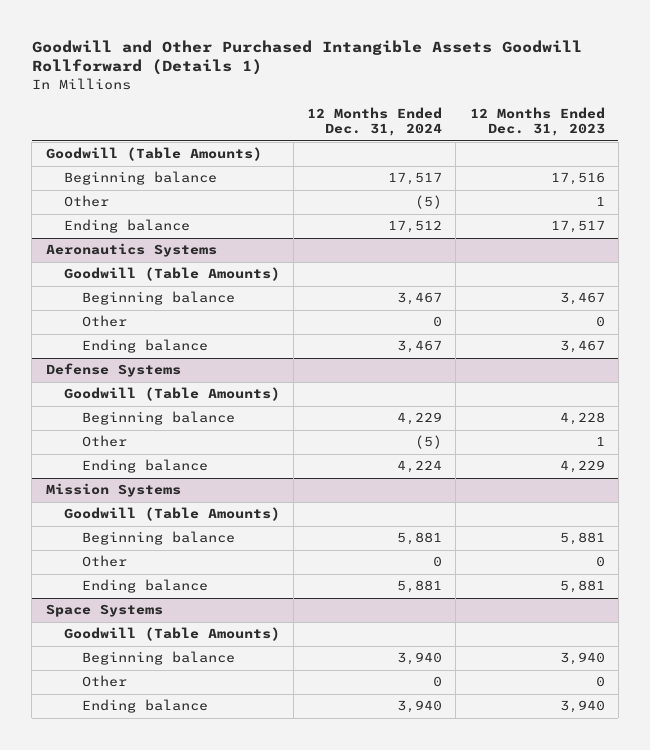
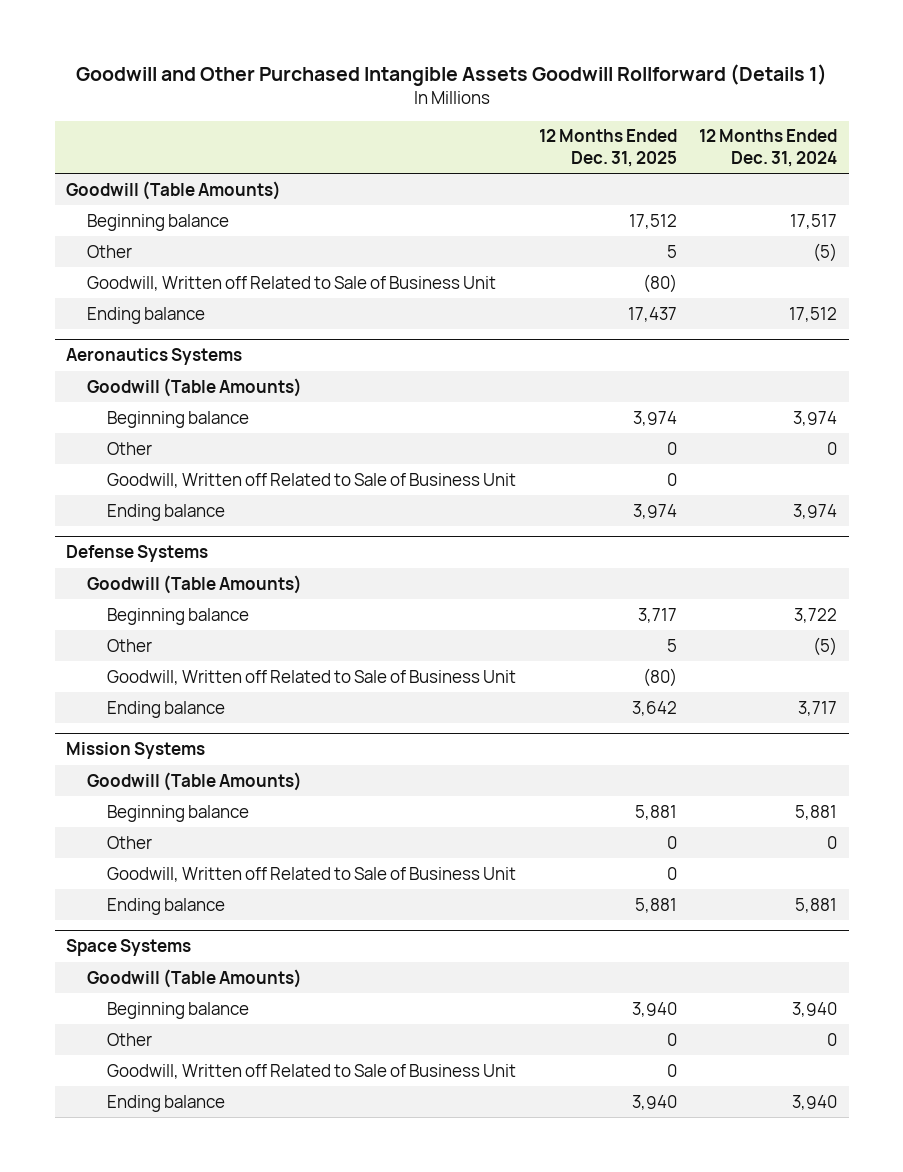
- | 12 Months Ended Dec. 31, 2024 | 12 Months Ended Dec. 31, 2023
+ | 12 Months Ended Dec. 31, 2025 | 12 Months Ended Dec. 31, 2024
+ Goodwill, Written off Related to Sale of Business Unit | (80) |
@ Aeronautics Systems
- Beginning balance | 3,467 | 3,467
+ Beginning balance | 3,974 | 3,974
- Ending balance | 3,467 | 3,467
+ Goodwill, Written off Related to Sale of Business Unit | 0 |
+ Ending balance | 3,974 | 3,974
@ Defense Systems
- Beginning balance | 4,229 | 4,228
+ Beginning balance | 3,717 | 3,722
- Ending balance | 4,224 | 4,229
+ Goodwill, Written off Related to Sale of Business Unit | (80) |
+ Ending balance | 3,642 | 3,717
@ Mission Systems
+ Goodwill, Written off Related to Sale of Business Unit | 0 |
@ Space Systems
+ Goodwill, Written off Related to Sale of Business Unit | 0 |

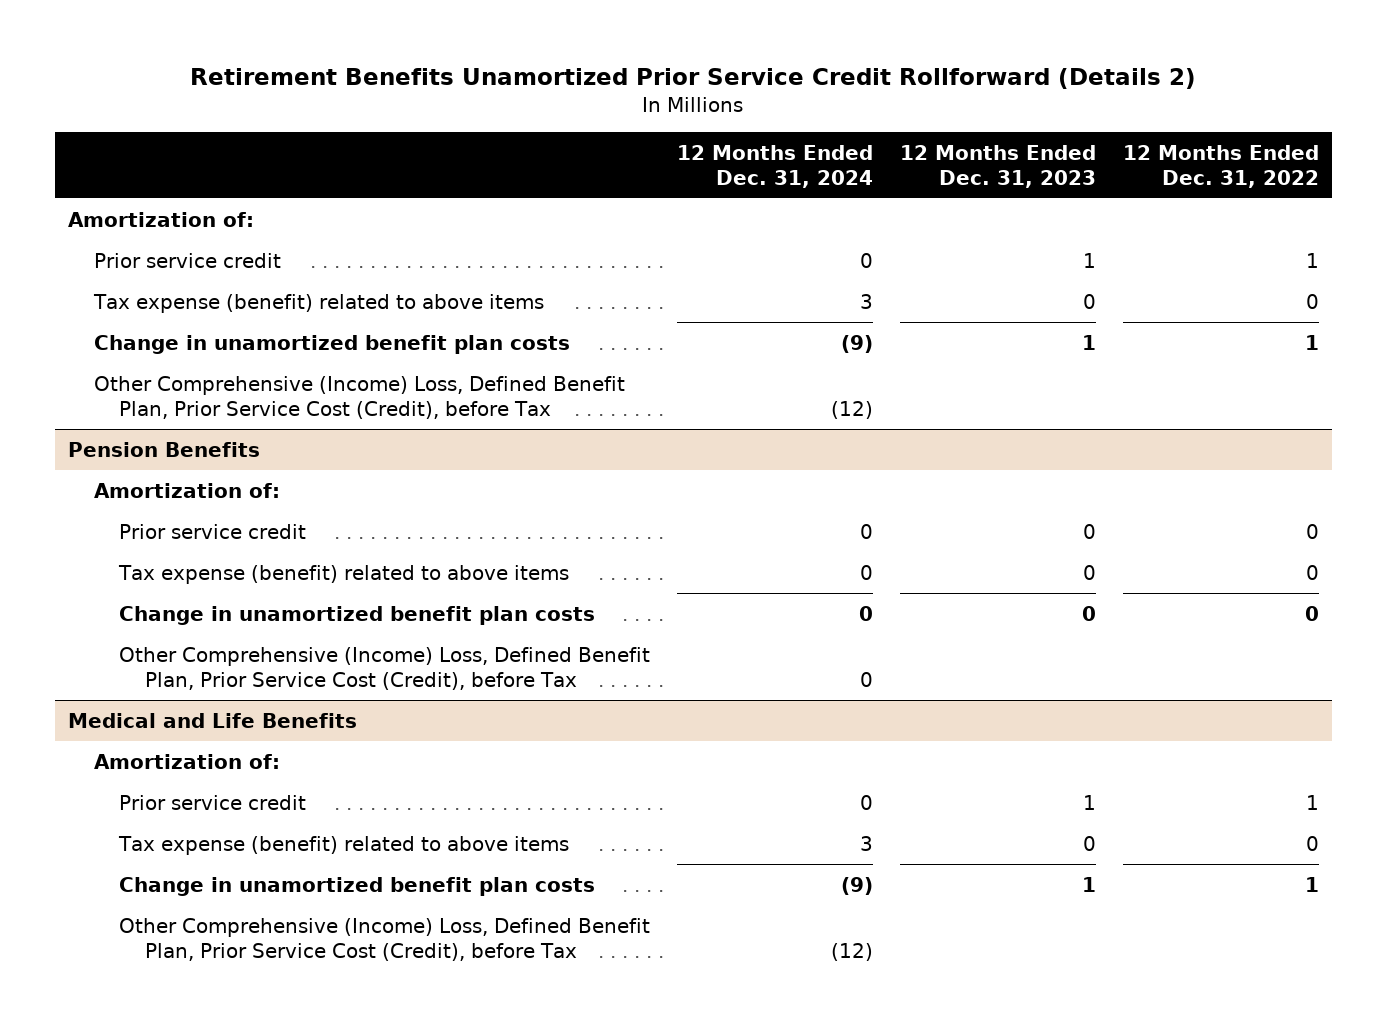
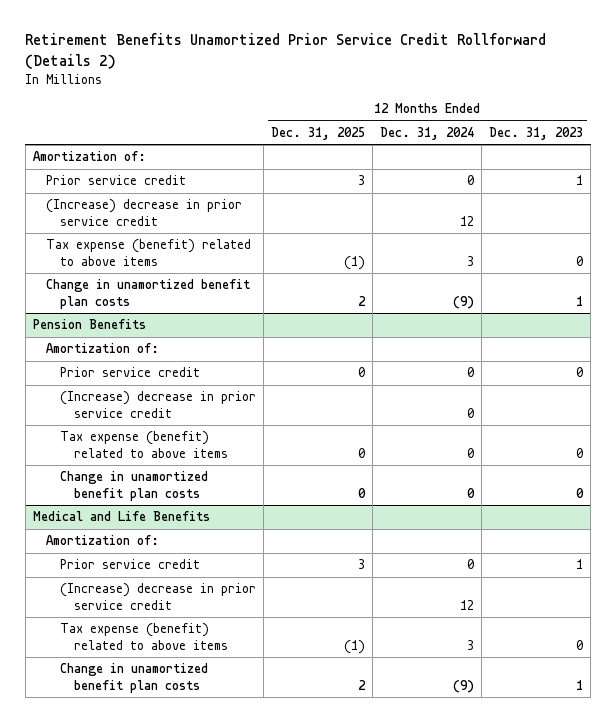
- | 12 Months Ended Dec. 31, 2024 | 12 Months Ended Dec. 31, 2023 | 12 Months Ended Dec. 31, 2022
+ | 12 Months Ended Dec. 31, 2025 | 12 Months Ended Dec. 31, 2024 | 12 Months Ended Dec. 31, 2023
+ (Increase) decrease in prior service credit | | 12 |
- Other Comprehensive (Income) Loss, Defined Benefit Plan, Prior Service Cost (Credit), before Tax | (12) | |
@ Pension Benefits
+ (Increase) decrease in prior service credit | | 0 |
- Other Comprehensive (Income) Loss, Defined Benefit Plan, Prior Service Cost (Credit), before Tax | 0 | |
@ Medical and Life Benefits
+ (Increase) decrease in prior service credit | | 12 |
- Other Comprehensive (Income) Loss, Defined Benefit Plan, Prior Service Cost (Credit), before Tax | (12) | |

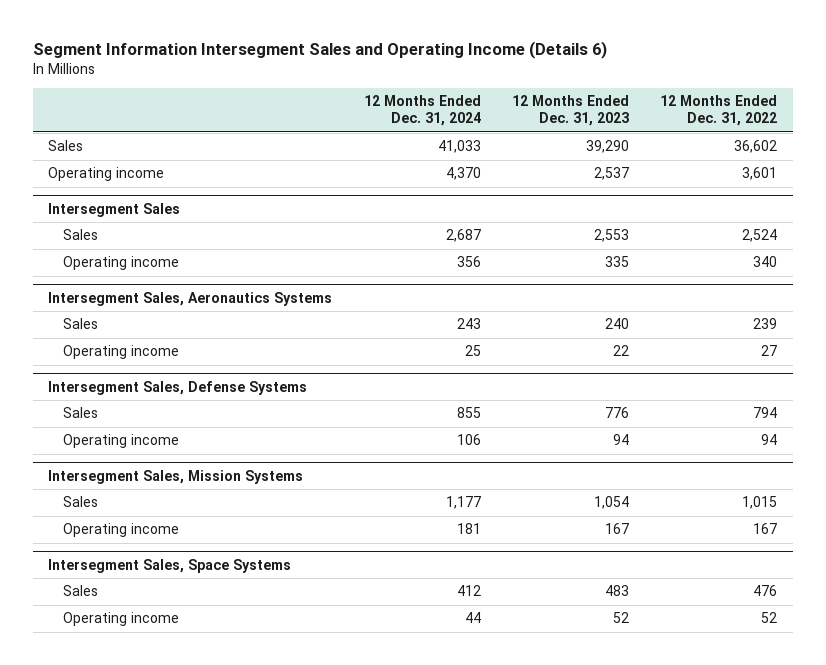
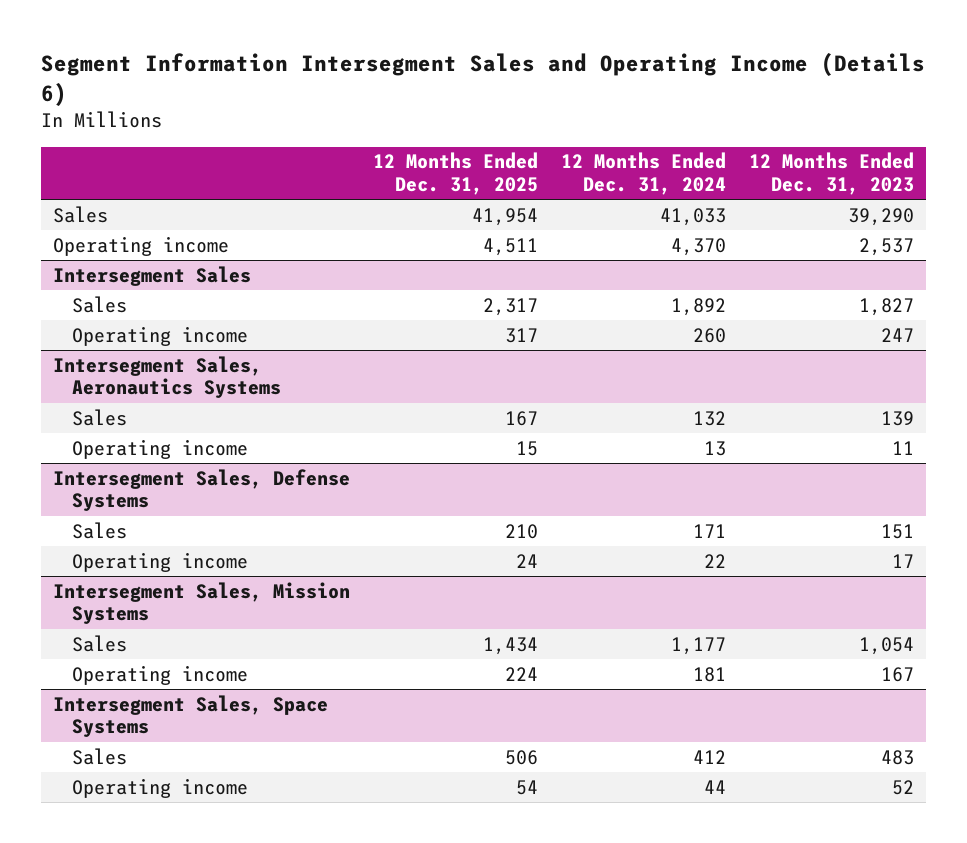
- | 12 Months Ended Dec. 31, 2024 | 12 Months Ended Dec. 31, 2023 | 12 Months Ended Dec. 31, 2022
+ | 12 Months Ended Dec. 31, 2025 | 12 Months Ended Dec. 31, 2024 | 12 Months Ended Dec. 31, 2023
@ Intersegment Sales
- Sales | 2,687 | 2,553 | 2,524
- Operating income | 356 | 335 | 340
+ Sales | 2,317 | 1,892 | 1,827
+ Operating income | 317 | 260 | 247
@ Intersegment Sales, Aeronautics Systems
- Sales | 243 | 240 | 239
- Operating income | 25 | 22 | 27
+ Sales | 167 | 132 | 139
+ Operating income | 15 | 13 | 11
@ Intersegment Sales, Defense Systems
- Sales | 855 | 776 | 794
- Operating income | 106 | 94 | 94
+ Sales | 210 | 171 | 151
+ Operating income | 24 | 22 | 17

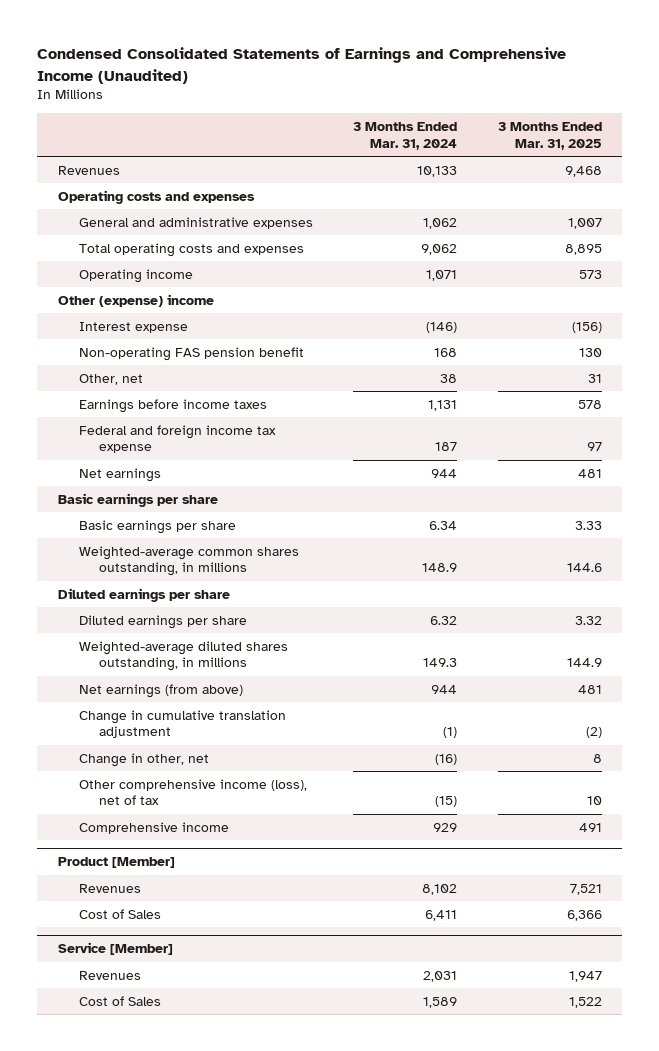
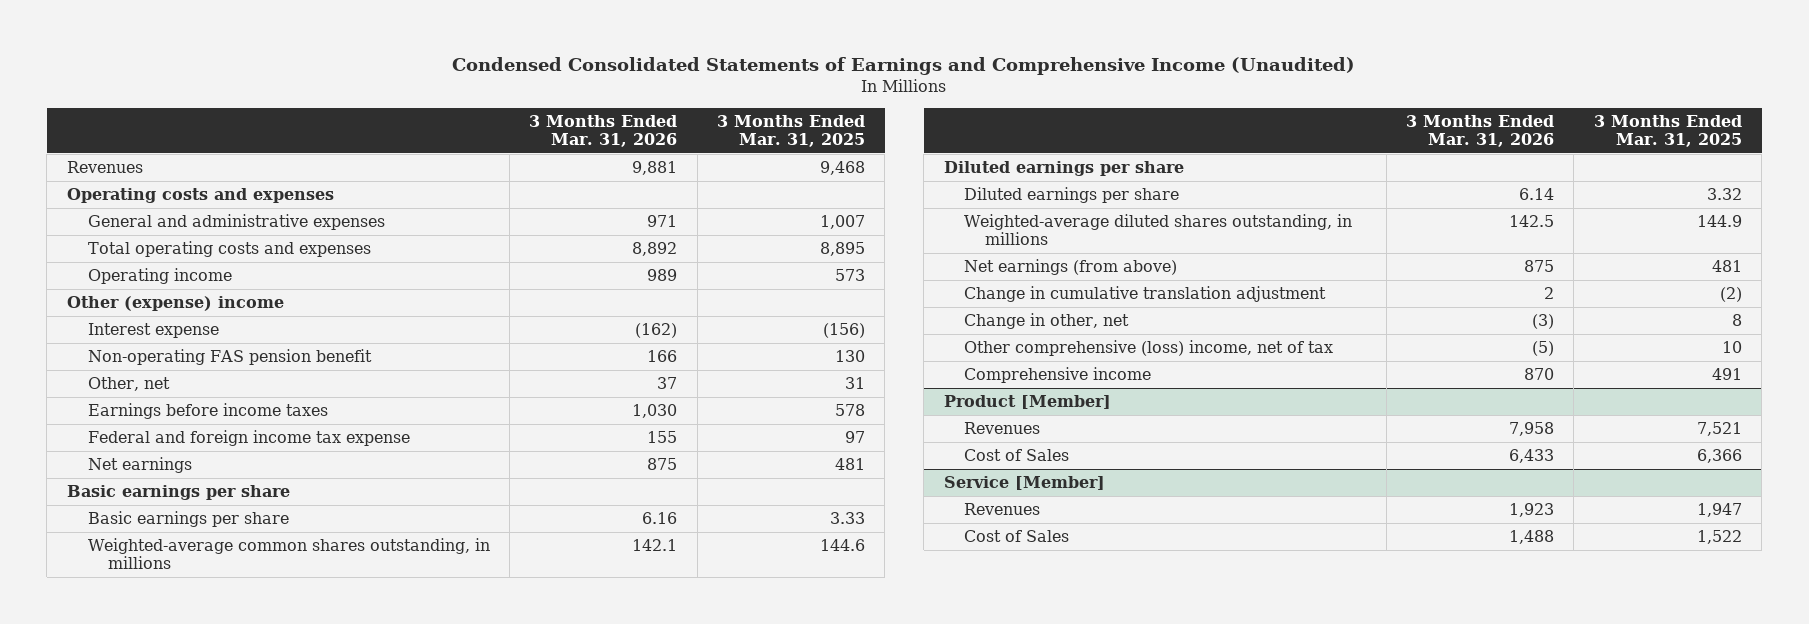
- | 3 Months Ended Mar. 31, 2024 | 3 Months Ended Mar. 31, 2025
+ | 3 Months Ended Mar. 31, 2026 | 3 Months Ended Mar. 31, 2025
- Other comprehensive income (loss), net of tax | (15) | 10
+ Other comprehensive (loss) income, net of tax | (5) | 10

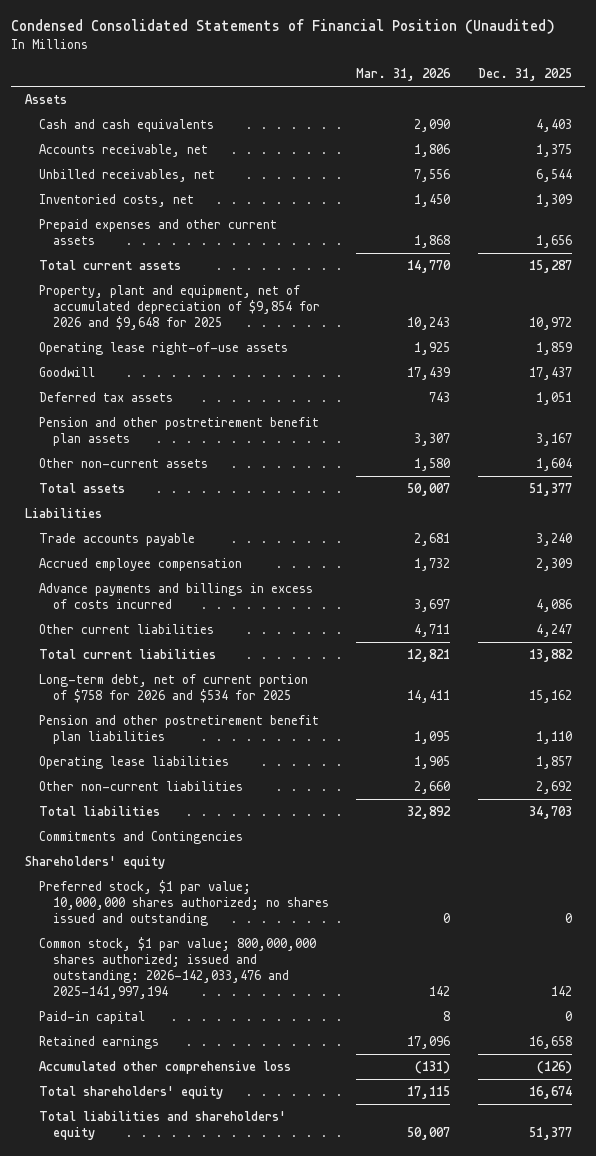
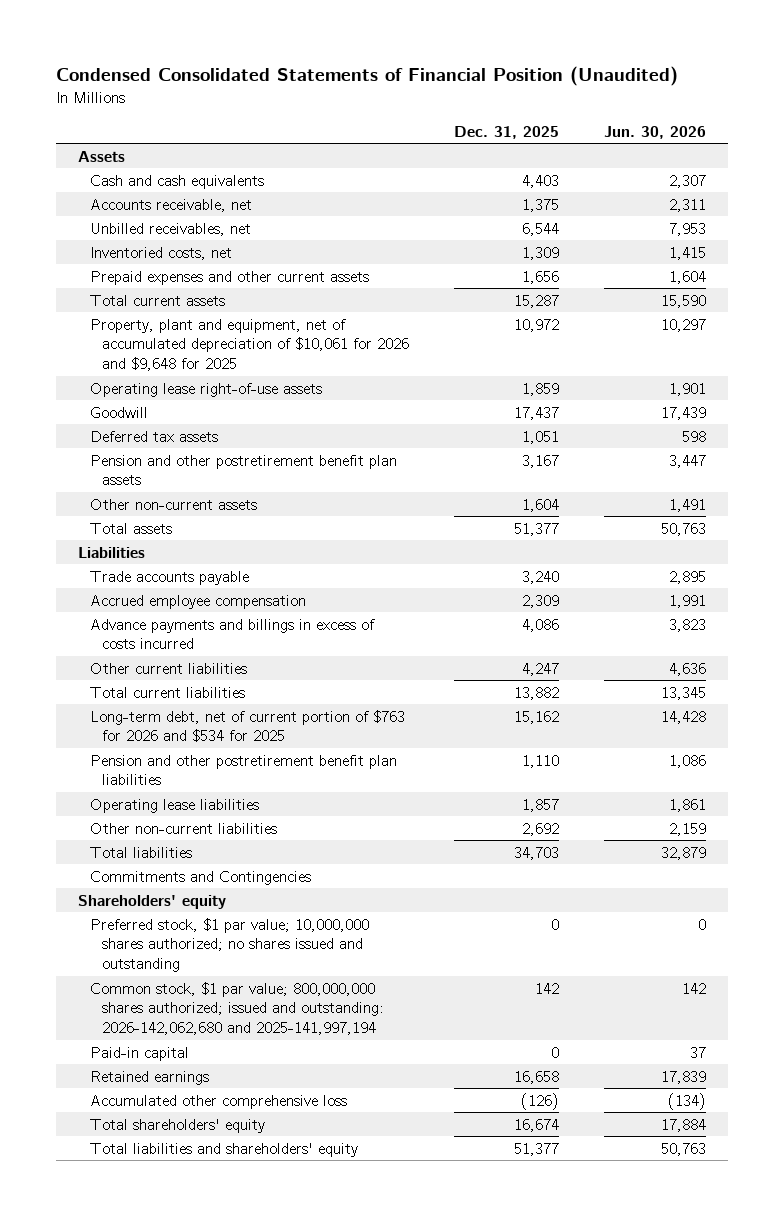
- | Mar. 31, 2026 | Dec. 31, 2025
+ | Dec. 31, 2025 | Jun. 30, 2026
- Property, plant and equipment, net of accumulated depreciation of $9,854 for 2026 and $9,648 for 2025 | 10,243 | 10,972
+ Property, plant and equipment, net of accumulated depreciation of $10,061 for 2026 and $9,648 for 2025 | 10,972 | 10,297
- Long-term debt, net of current portion of $758 for 2026 and $534 for 2025 | 14,411 | 15,162
+ Long-term debt, net of current portion of $763 for 2026 and $534 for 2025 | 15,162 | 14,428
- Common stock, $1 par value; 800,000,000 shares authorized; issued and outstanding: 2026-142,033,476 and 2025-141,997,194 | 142 | 142
+ Common stock, $1 par value; 800,000,000 shares authorized; issued and outstanding: 2026-142,062,680 and 2025-141,997,194 | 142 | 142

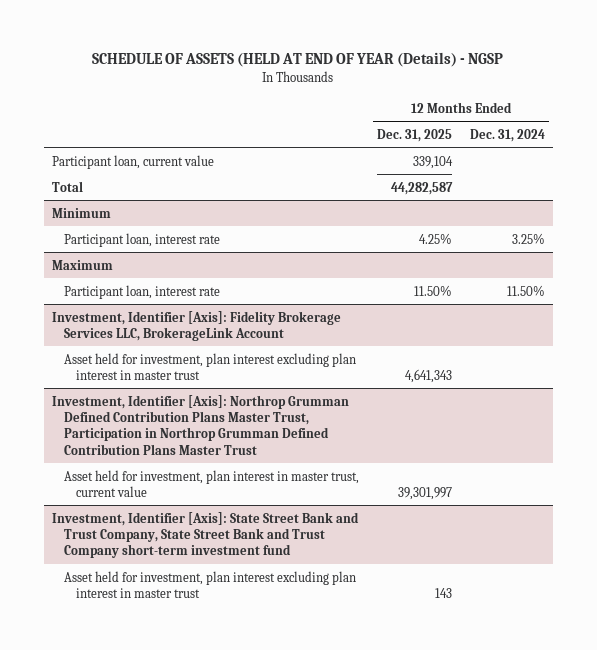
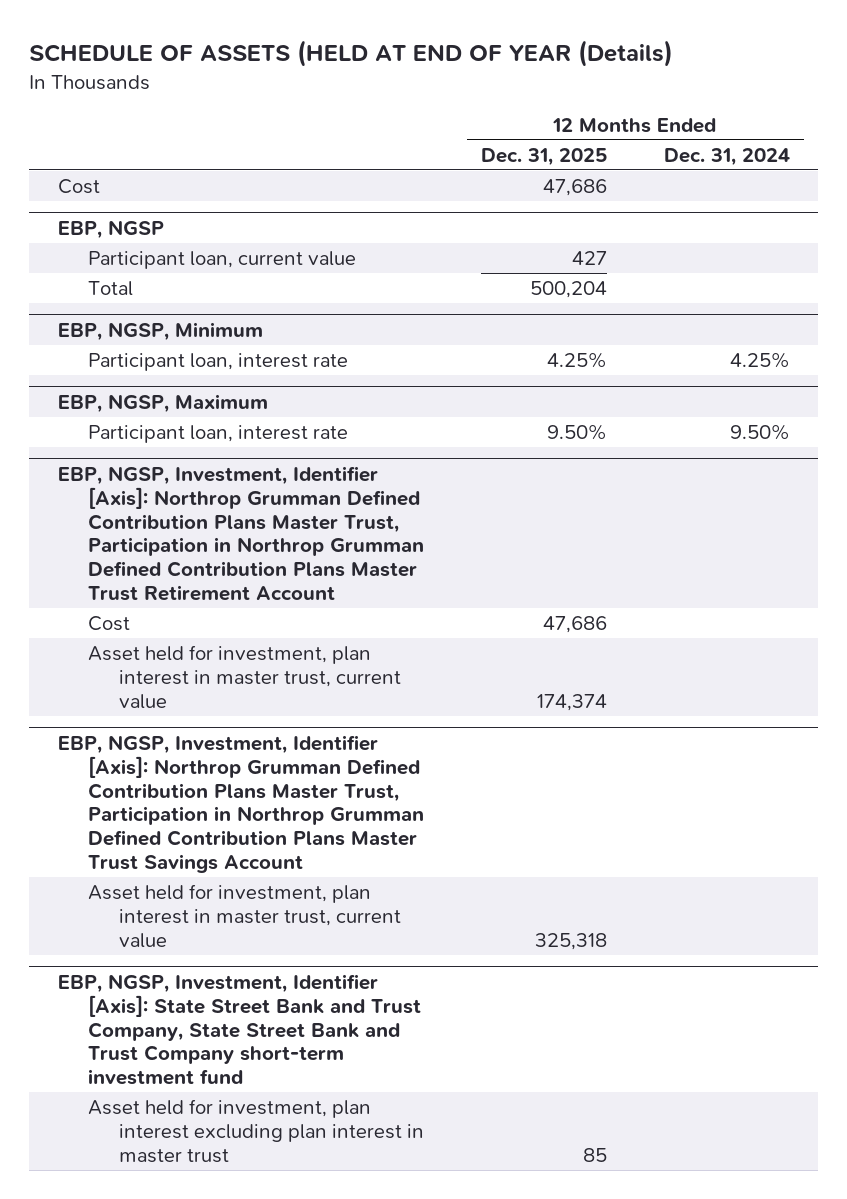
- SCHEDULE OF ASSETS (HELD AT END OF YEAR (Details) - NGSP
+ SCHEDULE OF ASSETS (HELD AT END OF YEAR (Details)
- Participant loan, current value | 339,104 |
- Total | 44,282,587 |
- Minimum
- Participant loan, interest rate | 4.25% | 3.25%
- Maximum
- Participant loan, interest rate | 11.50% | 11.50%
- Investment, Identifier [Axis]: Fidelity Brokerage Services LLC, BrokerageLink Account
- Asset held for investment, plan interest excluding plan interest in master trust | 4,641,343 |
- Investment, Identifier [Axis]: Northrop Grumman Defined Contribution Plans Master Trust, Participation in Northrop Grumman Defined Contribution Plans Master Trust
- Asset held for investment, plan interest in master trust, current value | 39,301,997 |
- Investment, Identifier [Axis]: State Street Bank and Trust Company, State Street Bank and Trust Company short-term investment fund
- Asset held for investment, plan interest excluding plan interest in master trust | 143 |
+ Cost | 47,686 |
+ EBP, NGSP
+ Participant loan, current value | 427 |
+ Total | 500,204 |
+ EBP, NGSP, Minimum
+ Participant loan, interest rate | 4.25% | 4.25%
+ EBP, NGSP, Maximum
+ Participant loan, interest rate | 9.50% | 9.50%
+ EBP, NGSP, Investment, Identifier [Axis]: Northrop Grumman Defined Contribution Plans Master Trust, Participation in Northrop Grumman Defined Contribution Plans Master Trust Retirement Account
+ Cost | 47,686 |
+ Asset held for investment, plan interest in master trust, current value | 174,374 |
+ EBP, NGSP, Investment, Identifier [Axis]: Northrop Grumman Defined Contribution Plans Master Trust, Participation in Northrop Grumman Defined Contribution Plans Master Trust Savings Account
+ Asset held for investment, plan interest in master trust, current value | 325,318 |
+ EBP, NGSP, Investment, Identifier [Axis]: State Street Bank and Trust Company, State Street Bank and Trust Company short-term investment fund
+ Asset held for investment, plan interest excluding plan interest in master trust | 85 |

